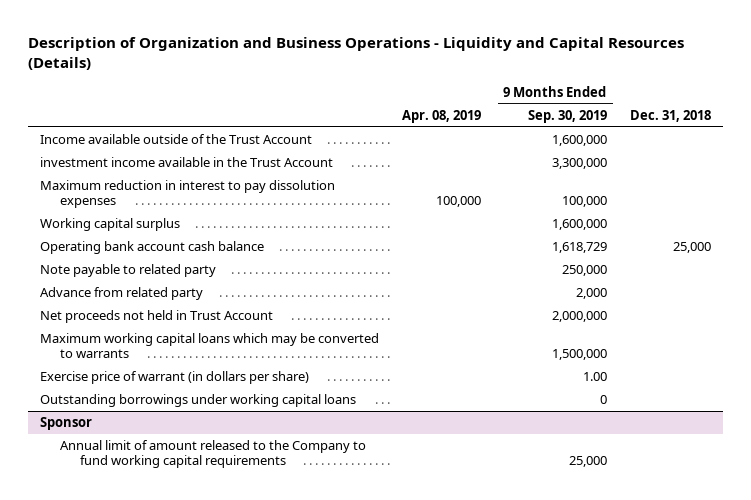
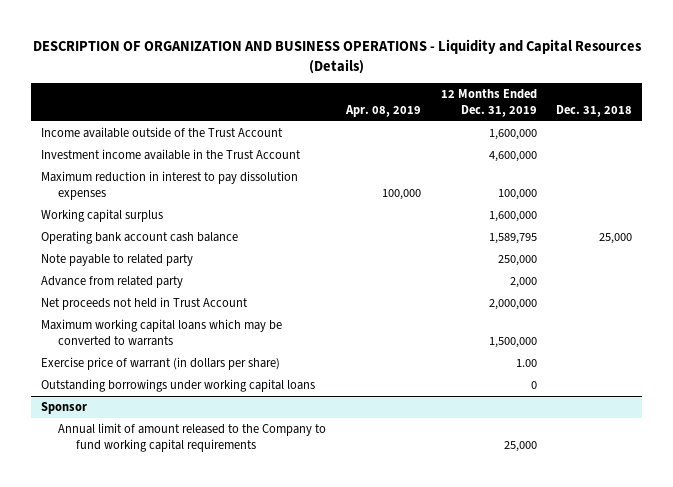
- Description of Organization and Business Operations - Liquidity and Capital Resources (Details)
+ DESCRIPTION OF ORGANIZATION AND BUSINESS OPERATIONS - Liquidity and Capital Resources (Details)
- | Apr. 08, 2019 | 9 Months Ended Sep. 30, 2019 | Dec. 31, 2018
+ | Apr. 08, 2019 | 12 Months Ended Dec. 31, 2019 | Dec. 31, 2018
- investment income available in the Trust Account | | 3,300,000 |
+ Investment income available in the Trust Account | | 4,600,000 |

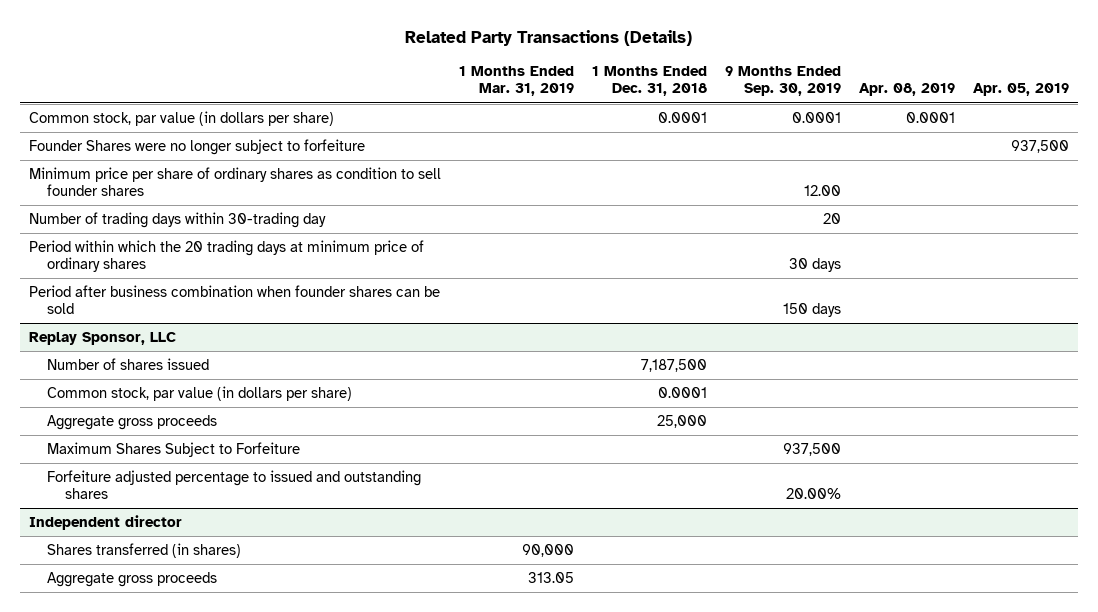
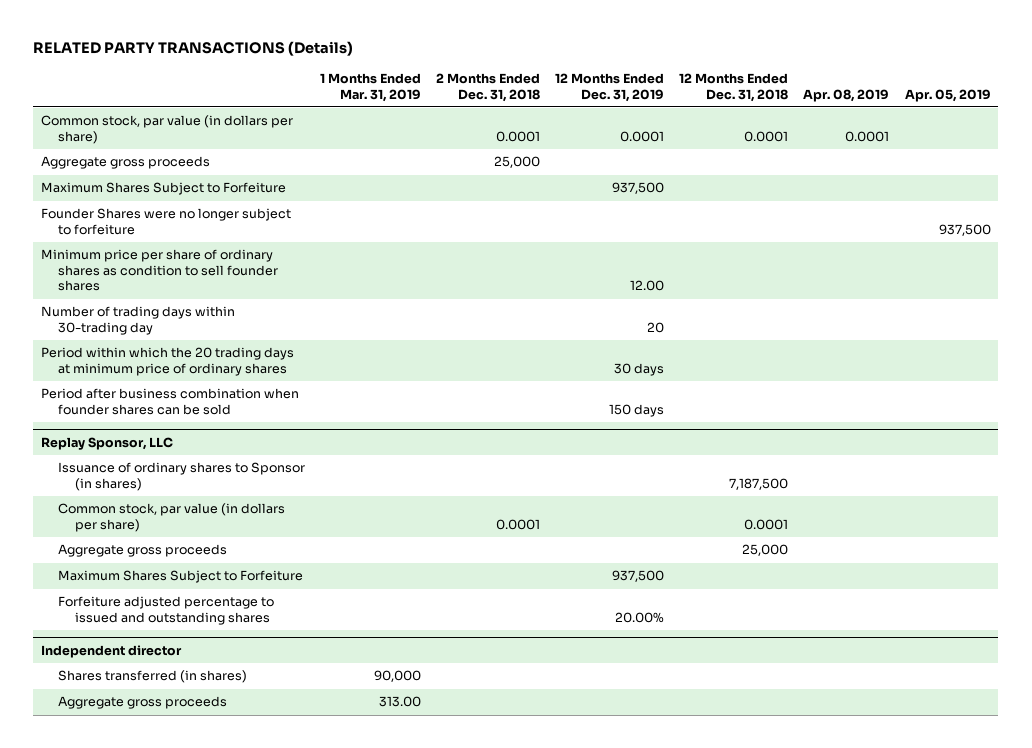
- Related Party Transactions (Details)
+ RELATED PARTY TRANSACTIONS (Details)
- | 1 Months Ended Mar. 31, 2019 | 1 Months Ended Dec. 31, 2018 | 9 Months Ended Sep. 30, 2019 | Apr. 08, 2019 | Apr. 05, 2019
+ | 1 Months Ended Mar. 31, 2019 | 2 Months Ended Dec. 31, 2018 | 12 Months Ended Dec. 31, 2019 | 12 Months Ended Dec. 31, 2018 | Apr. 08, 2019 | Apr. 05, 2019
+ Aggregate gross proceeds | | 25,000 | | | |
+ Maximum Shares Subject to Forfeiture | | | 937,500 | | |
@ Replay Sponsor, LLC
- Number of shares issued | | 7,187,500 | | |
+ Issuance of ordinary shares to Sponsor (in shares) | | | | 7,187,500 | |
@ Independent director
- Aggregate gross proceeds | 313.05 | | | |
+ Aggregate gross proceeds | 313.00 | | | | |

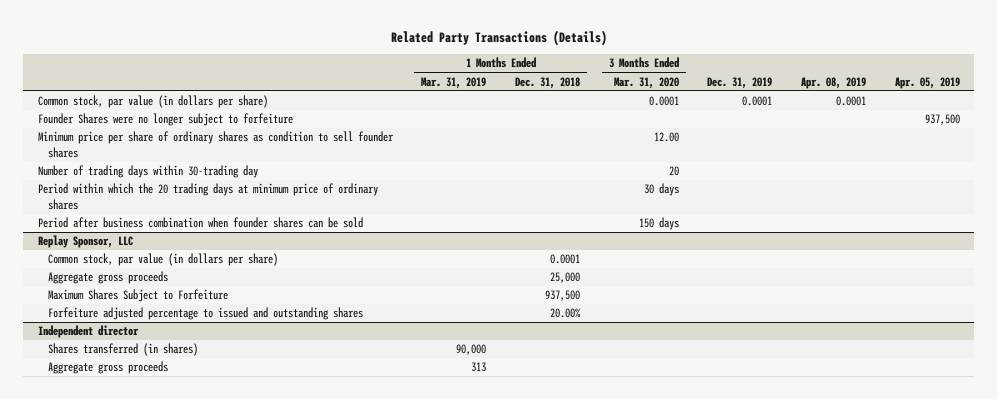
- RELATED PARTY TRANSACTIONS (Details)
+ Related Party Transactions (Details)
- | 1 Months Ended Mar. 31, 2019 | 2 Months Ended Dec. 31, 2018 | 12 Months Ended Dec. 31, 2019 | 12 Months Ended Dec. 31, 2018 | Apr. 08, 2019 | Apr. 05, 2019
+ | 1 Months Ended Mar. 31, 2019 | 1 Months Ended Dec. 31, 2018 | 3 Months Ended Mar. 31, 2020 | Dec. 31, 2019 | Apr. 08, 2019 | Apr. 05, 2019
- Aggregate gross proceeds | | 25,000 | | | |
- Maximum Shares Subject to Forfeiture | | | 937,500 | | |
@ Replay Sponsor, LLC
- Issuance of ordinary shares to Sponsor (in shares) | | | | 7,187,500 | |
@ Independent director
- Aggregate gross proceeds | 313.00 | | | | |
+ Aggregate gross proceeds | 313 | | | | |

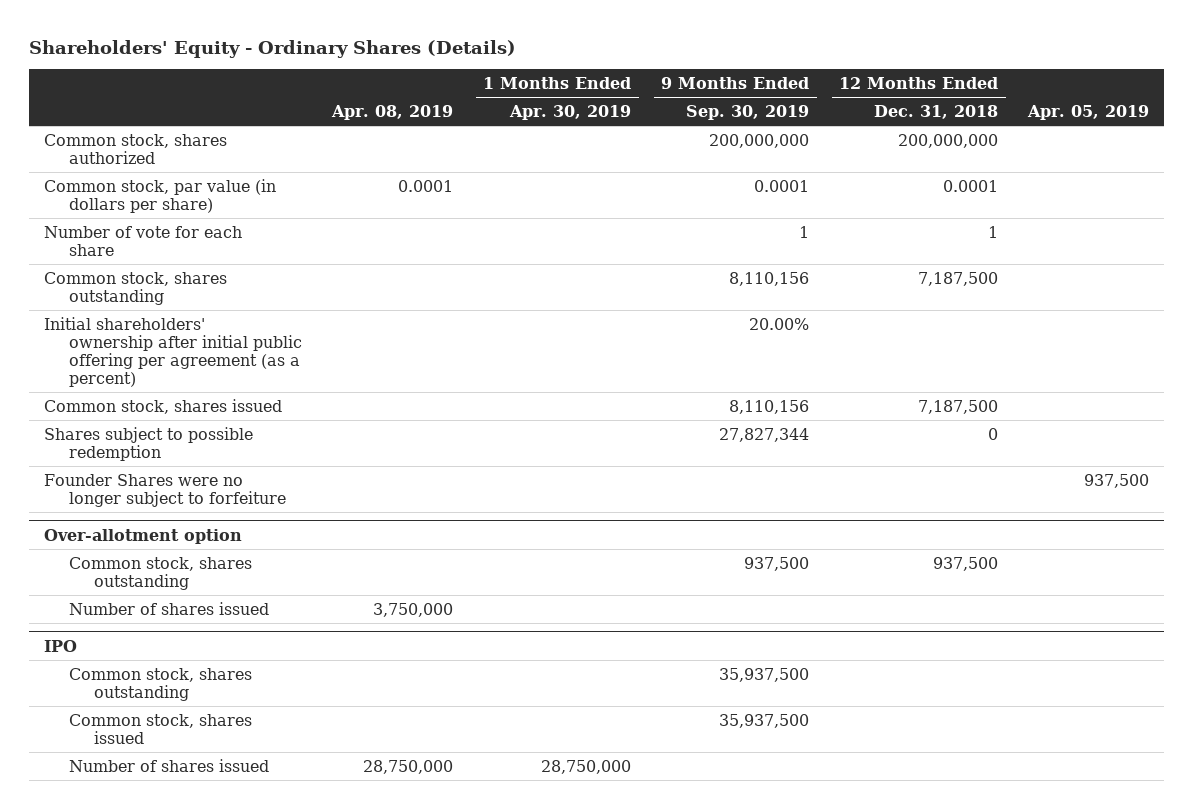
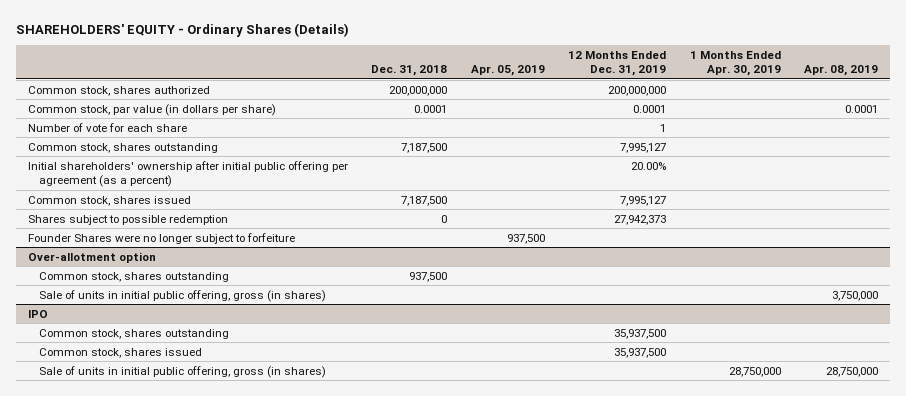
- Shareholders' Equity - Ordinary Shares (Details)
+ SHAREHOLDERS' EQUITY - Ordinary Shares (Details)
- | Apr. 08, 2019 | 1 Months Ended Apr. 30, 2019 | 9 Months Ended Sep. 30, 2019 | 12 Months Ended Dec. 31, 2018 | Apr. 05, 2019
+ | Dec. 31, 2018 | Apr. 05, 2019 | 12 Months Ended Dec. 31, 2019 | 1 Months Ended Apr. 30, 2019 | Apr. 08, 2019
@ Over-allotment option
- Number of shares issued | 3,750,000 | | | |
+ Sale of units in initial public offering, gross (in shares) | | | | | 3,750,000
@ IPO
- Number of shares issued | 28,750,000 | 28,750,000 | | |
+ Sale of units in initial public offering, gross (in shares) | | | | 28,750,000 | 28,750,000

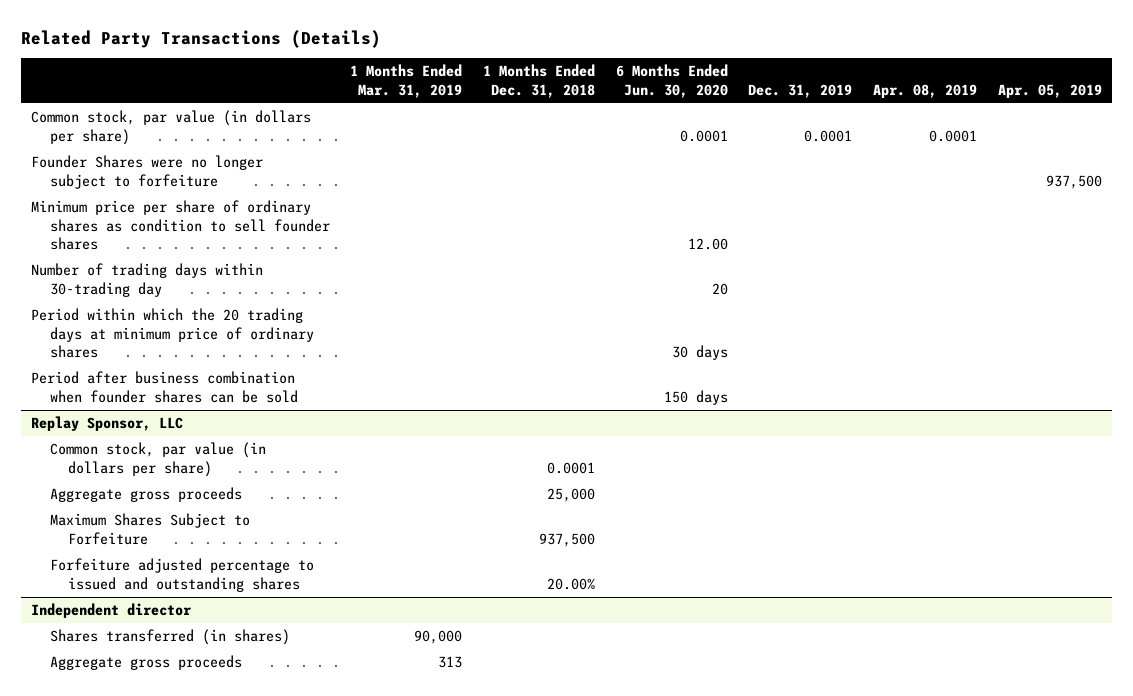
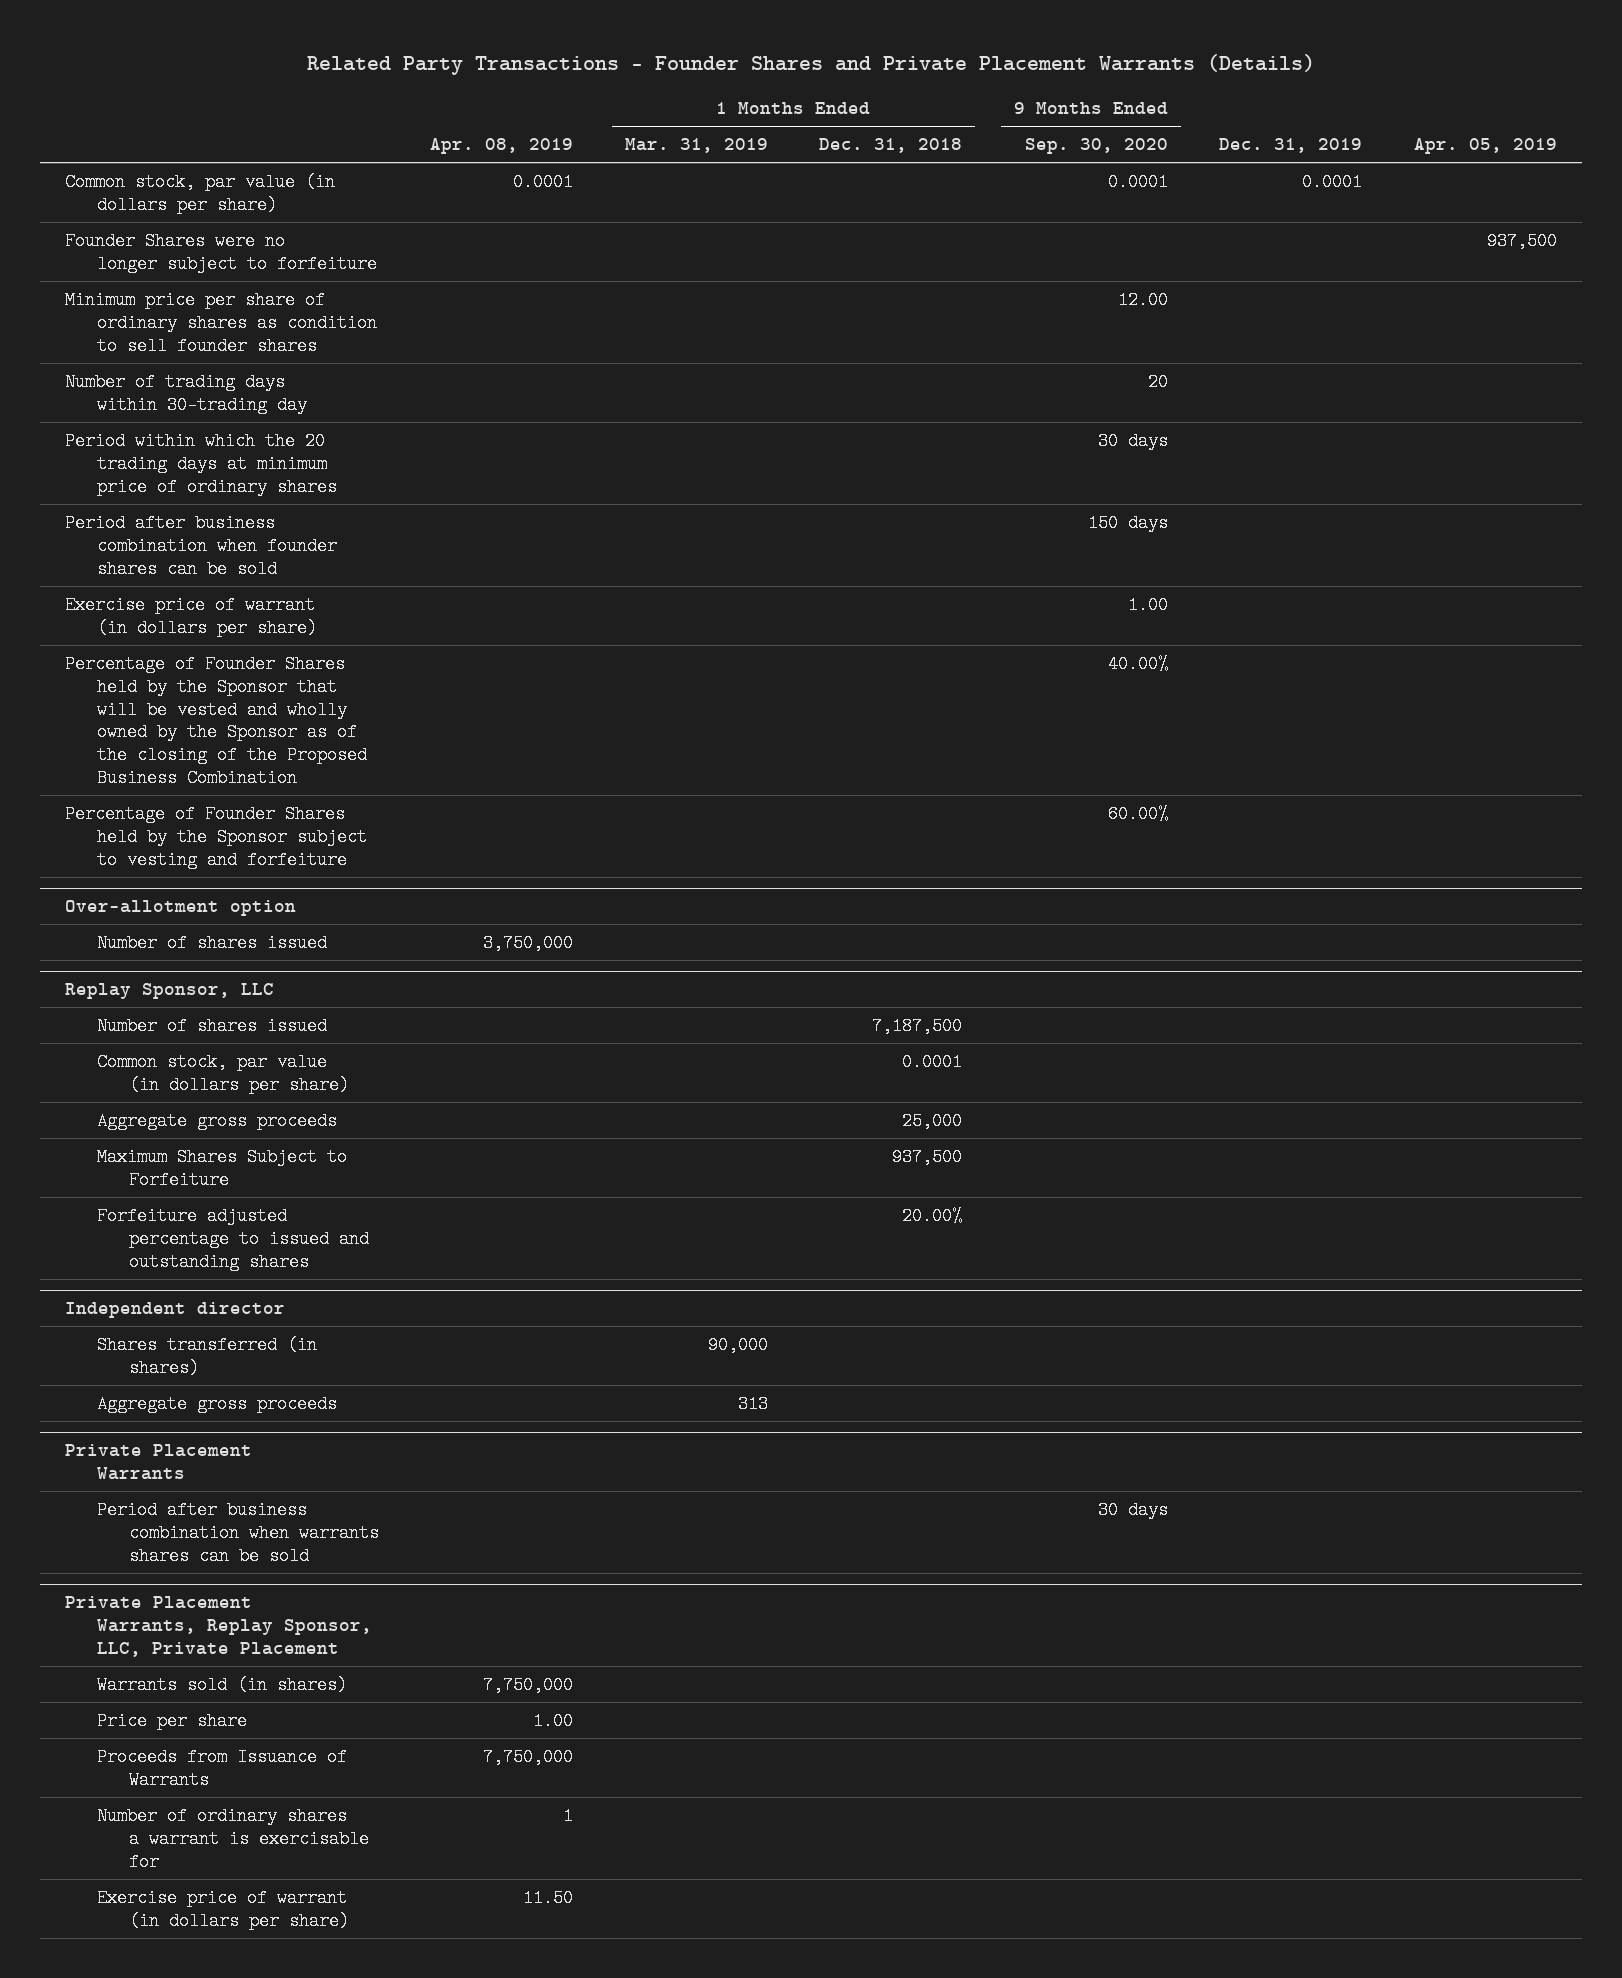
- Related Party Transactions (Details)
+ Related Party Transactions - Founder Shares and Private Placement Warrants (Details)
- | 1 Months Ended Mar. 31, 2019 | 1 Months Ended Dec. 31, 2018 | 6 Months Ended Jun. 30, 2020 | Dec. 31, 2019 | Apr. 08, 2019 | Apr. 05, 2019
+ | Apr. 08, 2019 | 1 Months Ended Mar. 31, 2019 | 1 Months Ended Dec. 31, 2018 | 9 Months Ended Sep. 30, 2020 | Dec. 31, 2019 | Apr. 05, 2019
+ Exercise price of warrant (in dollars per share) | | | | 1.00 | |
+ Percentage of Founder Shares held by the Sponsor that will be vested and wholly owned by the Sponsor as of the closing of the Proposed Business Combination | | | | 40.00% | |
+ Percentage of Founder Shares held by the Sponsor subject to vesting and forfeiture | | | | 60.00% | |
+ Over-allotment option
+ Number of shares issued | 3,750,000 | | | | |
@ Replay Sponsor, LLC
+ Number of shares issued | | | 7,187,500 | | |
+ Private Placement Warrants
+ Period after business combination when warrants shares can be sold | | | | 30 days | |
+ Private Placement Warrants, Replay Sponsor, LLC, Private Placement
+ Warrants sold (in shares) | 7,750,000 | | | | |
+ Price per share | 1.00 | | | | |
+ Proceeds from Issuance of Warrants | 7,750,000 | | | | |
+ Number of ordinary shares a warrant is exercisable for | 1 | | | | |
+ Exercise price of warrant (in dollars per share) | 11.50 | | | | |

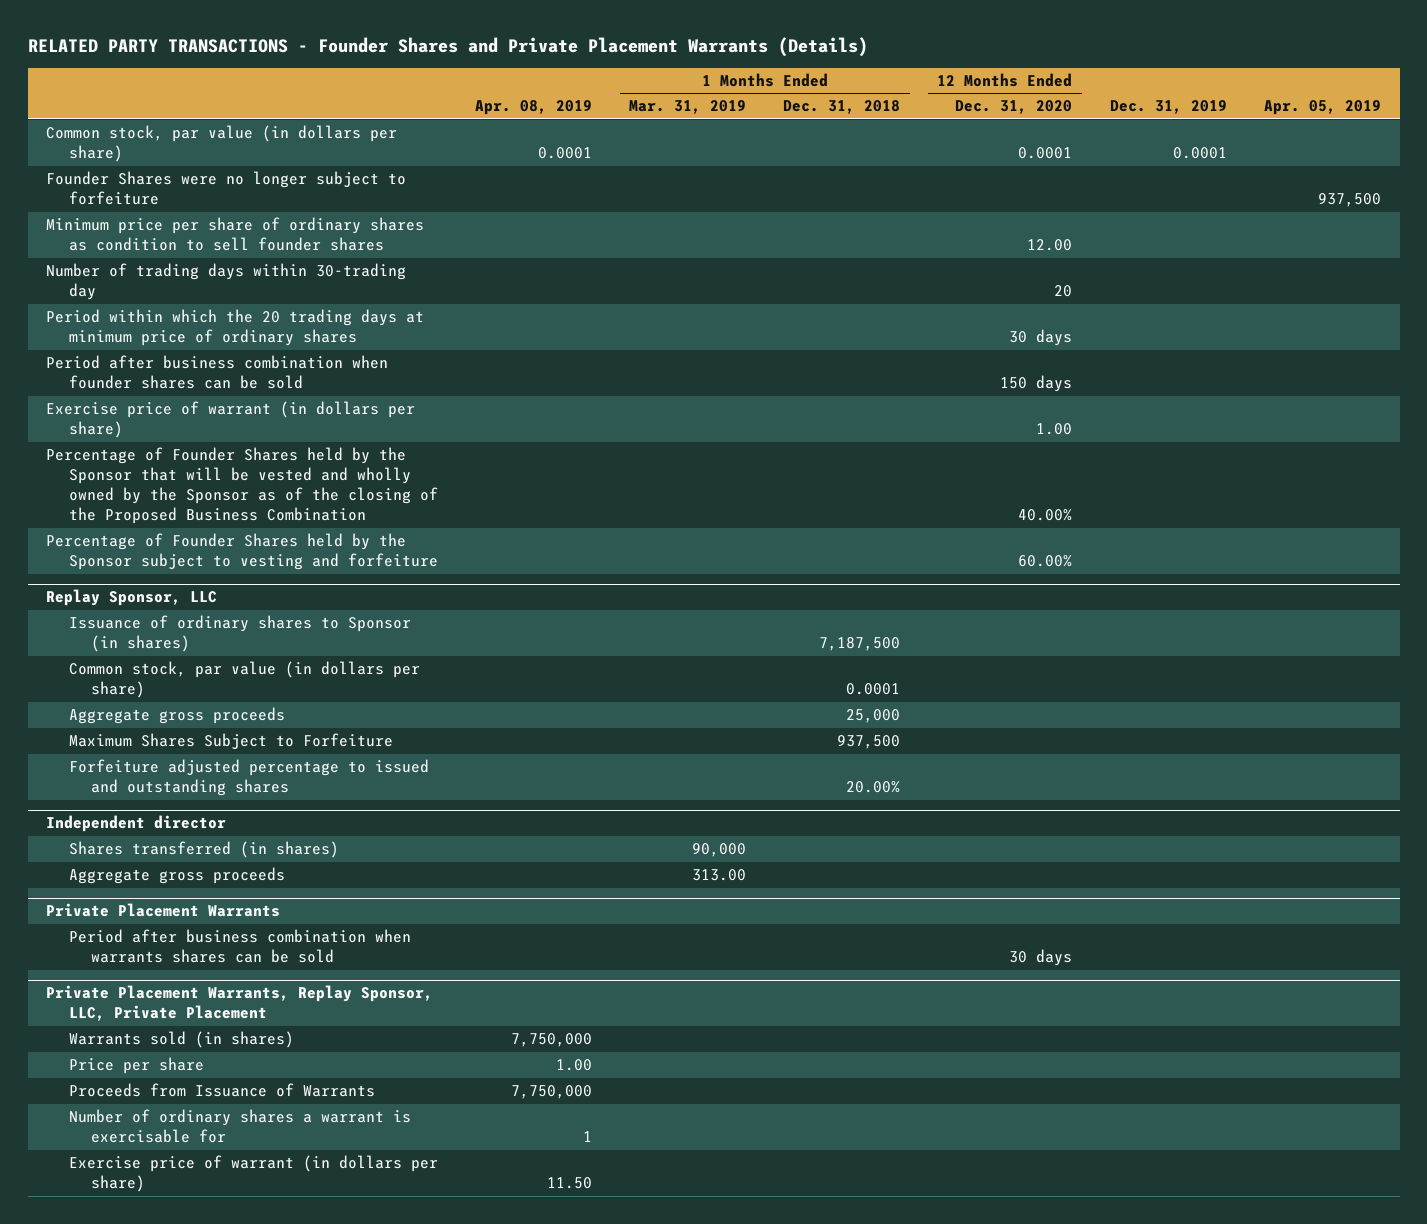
- Related Party Transactions - Founder Shares and Private Placement Warrants (Details)
+ RELATED PARTY TRANSACTIONS - Founder Shares and Private Placement Warrants (Details)
- | Apr. 08, 2019 | 1 Months Ended Mar. 31, 2019 | 1 Months Ended Dec. 31, 2018 | 9 Months Ended Sep. 30, 2020 | Dec. 31, 2019 | Apr. 05, 2019
+ | Apr. 08, 2019 | 1 Months Ended Mar. 31, 2019 | 1 Months Ended Dec. 31, 2018 | 12 Months Ended Dec. 31, 2020 | Dec. 31, 2019 | Apr. 05, 2019
- Over-allotment option
- Number of shares issued | 3,750,000 | | | | |
@ Replay Sponsor, LLC
- Number of shares issued | | | 7,187,500 | | |
+ Issuance of ordinary shares to Sponsor (in shares) | | | 7,187,500 | | |
@ Independent director
- Aggregate gross proceeds | | 313 | | | |
+ Aggregate gross proceeds | | 313.00 | | | |

